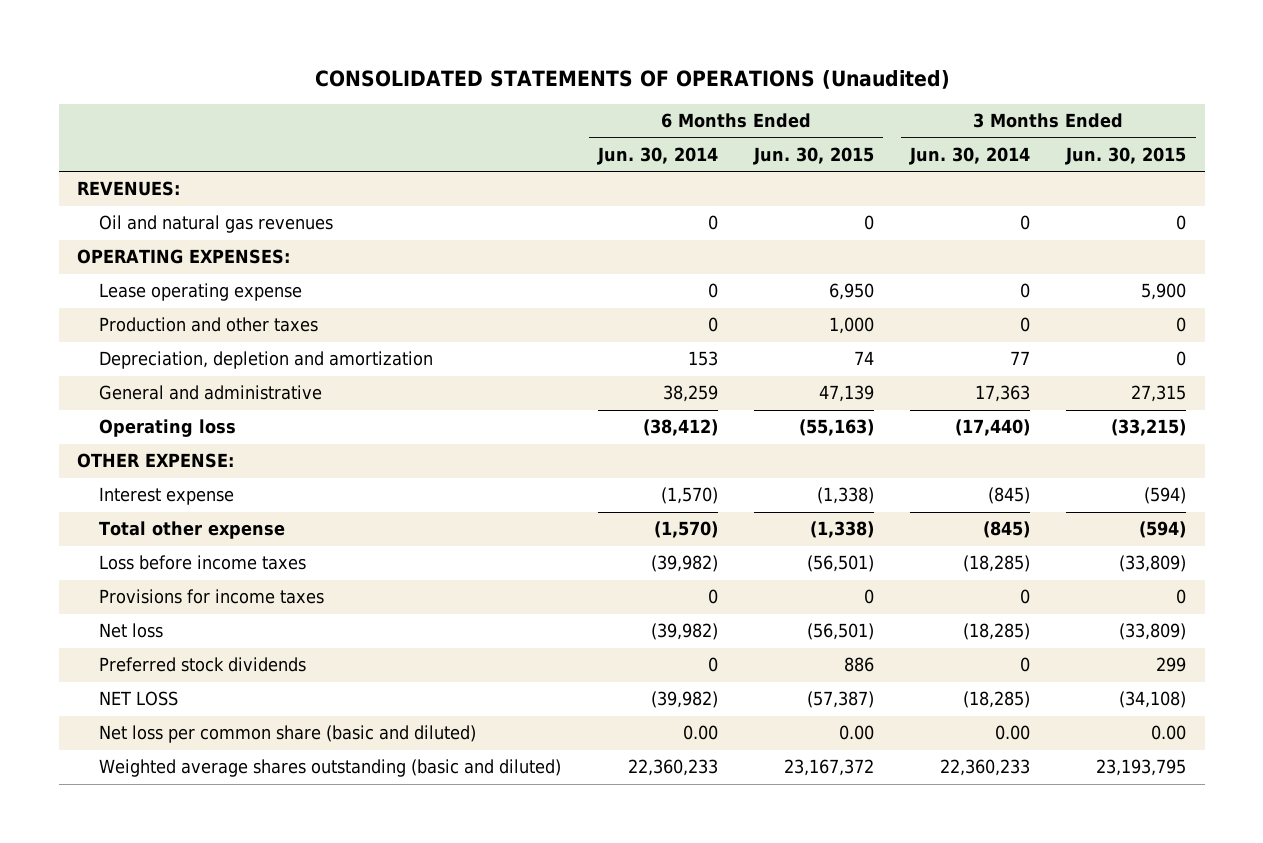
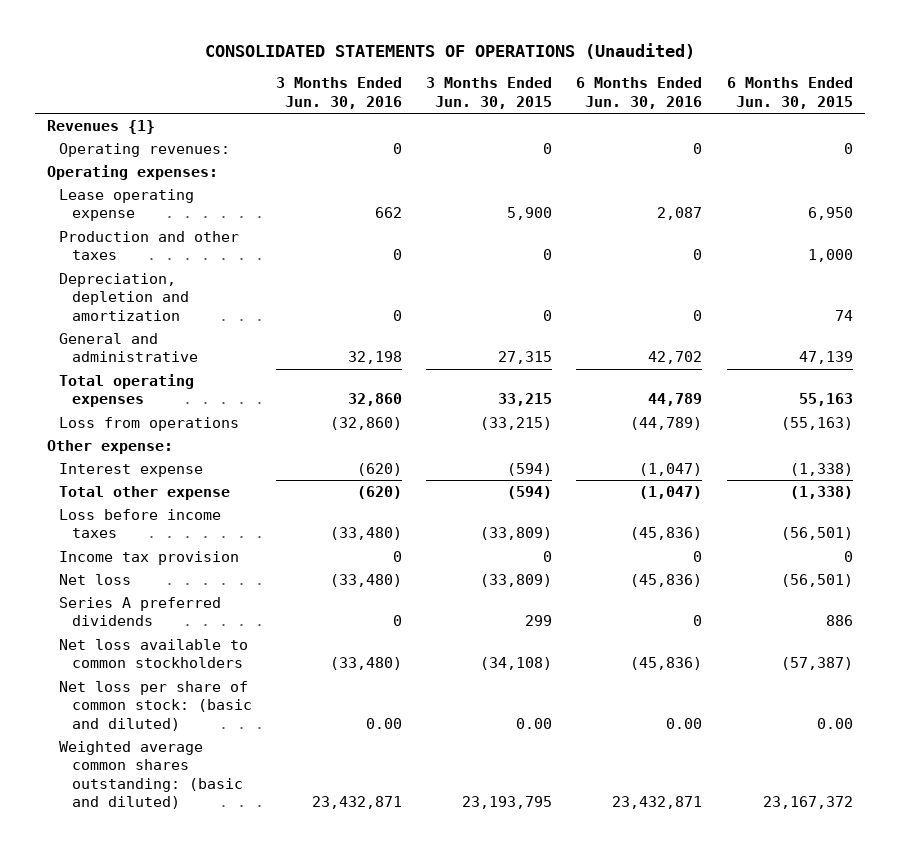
- | 6 Months Ended Jun. 30, 2014 | 6 Months Ended Jun. 30, 2015 | 3 Months Ended Jun. 30, 2014 | 3 Months Ended Jun. 30, 2015
+ | 3 Months Ended Jun. 30, 2016 | 3 Months Ended Jun. 30, 2015 | 6 Months Ended Jun. 30, 2016 | 6 Months Ended Jun. 30, 2015
- REVENUES:
- Oil and natural gas revenues | 0 | 0 | 0 | 0
- OPERATING EXPENSES:
+ Revenues {1}
+ Operating revenues: | 0 | 0 | 0 | 0
+ Operating expenses:
- Operating loss | (38,412) | (55,163) | (17,440) | (33,215)
- OTHER EXPENSE:
+ Total operating expenses | 32,860 | 33,215 | 44,789 | 55,163
+ Loss from operations | (32,860) | (33,215) | (44,789) | (55,163)
+ Other expense:
- Provisions for income taxes | 0 | 0 | 0 | 0
+ Income tax provision | 0 | 0 | 0 | 0
- Preferred stock dividends | 0 | 886 | 0 | 299
- NET LOSS | (39,982) | (57,387) | (18,285) | (34,108)
- Net loss per common share (basic and diluted) | 0.00 | 0.00 | 0.00 | 0.00
- Weighted average shares outstanding (basic and diluted) | 22,360,233 | 23,167,372 | 22,360,233 | 23,193,795
+ Series A preferred dividends | 0 | 299 | 0 | 886
+ Net loss available to common stockholders | (33,480) | (34,108) | (45,836) | (57,387)
+ Net loss per share of common stock: (basic and diluted) | 0.00 | 0.00 | 0.00 | 0.00
+ Weighted average common shares outstanding: (basic and diluted) | 23,432,871 | 23,193,795 | 23,432,871 | 23,167,372

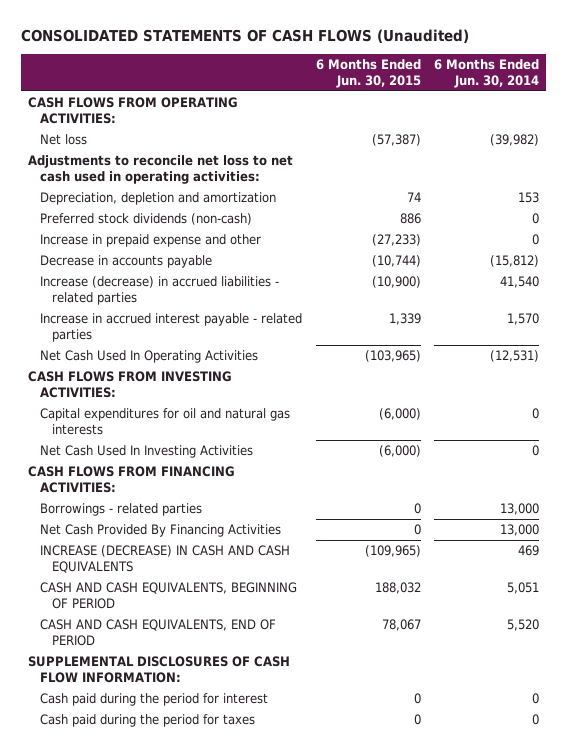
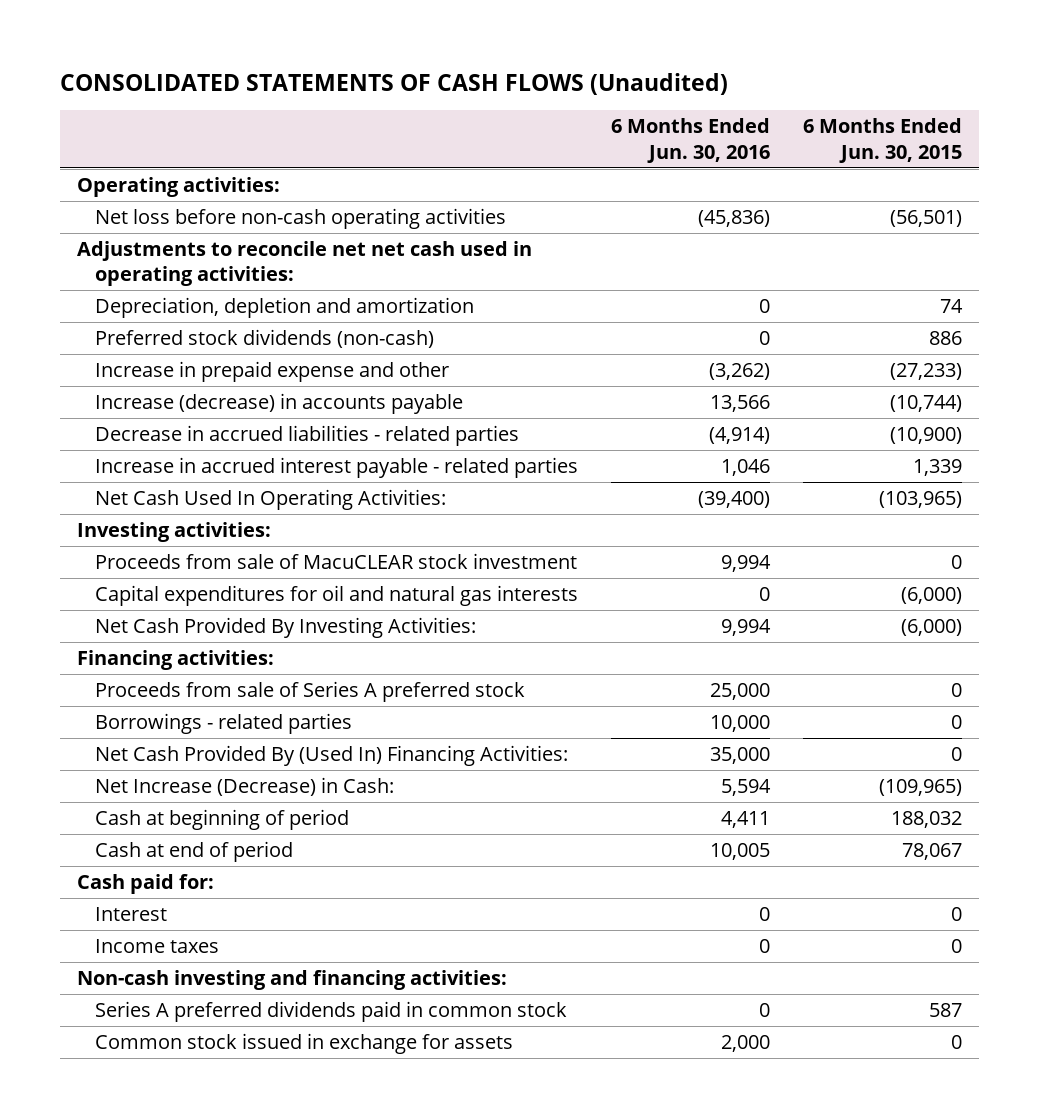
- | 6 Months Ended Jun. 30, 2015 | 6 Months Ended Jun. 30, 2014
+ | 6 Months Ended Jun. 30, 2016 | 6 Months Ended Jun. 30, 2015
- CASH FLOWS FROM OPERATING ACTIVITIES:
- Net loss | (57,387) | (39,982)
- Adjustments to reconcile net loss to net cash used in operating activities:
+ Operating activities:
+ Net loss before non-cash operating activities | (45,836) | (56,501)
+ Adjustments to reconcile net net cash used in operating activities:
- Decrease in accounts payable | (10,744) | (15,812)
- Increase (decrease) in accrued liabilities - related parties | (10,900) | 41,540
+ Increase (decrease) in accounts payable | 13,566 | (10,744)
+ Decrease in accrued liabilities - related parties | (4,914) | (10,900)
- Net Cash Used In Operating Activities | (103,965) | (12,531)
- CASH FLOWS FROM INVESTING ACTIVITIES:
+ Net Cash Used In Operating Activities: | (39,400) | (103,965)
+ Investing activities:
+ Proceeds from sale of MacuCLEAR stock investment | 9,994 | 0
- Net Cash Used In Investing Activities | (6,000) | 0
- CASH FLOWS FROM FINANCING ACTIVITIES:
+ Net Cash Provided By Investing Activities: | 9,994 | (6,000)
+ Financing activities:
+ Proceeds from sale of Series A preferred stock | 25,000 | 0
- Net Cash Provided By Financing Activities | 0 | 13,000
- INCREASE (DECREASE) IN CASH AND CASH EQUIVALENTS | (109,965) | 469
- CASH AND CASH EQUIVALENTS, BEGINNING OF PERIOD | 188,032 | 5,051
- CASH AND CASH EQUIVALENTS, END OF PERIOD | 78,067 | 5,520
- SUPPLEMENTAL DISCLOSURES OF CASH FLOW INFORMATION:
- Cash paid during the period for interest | 0 | 0
- Cash paid during the period for taxes | 0 | 0
+ Net Cash Provided By (Used In) Financing Activities: | 35,000 | 0
+ Net Increase (Decrease) in Cash: | 5,594 | (109,965)
+ Cash at beginning of period | 4,411 | 188,032
+ Cash at end of period | 10,005 | 78,067
+ Cash paid for:
+ Interest | 0 | 0
+ Income taxes | 0 | 0
+ Non-cash investing and financing activities:
+ Series A preferred dividends paid in common stock | 0 | 587
+ Common stock issued in exchange for assets | 2,000 | 0

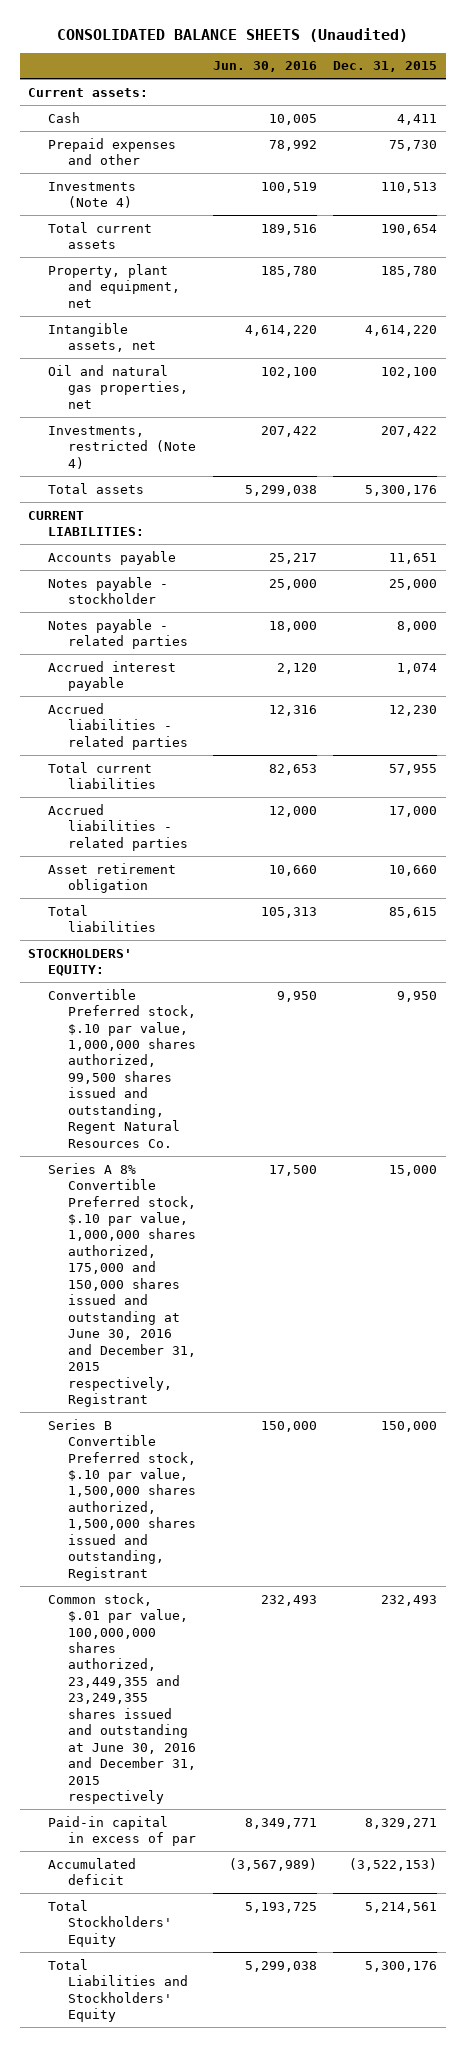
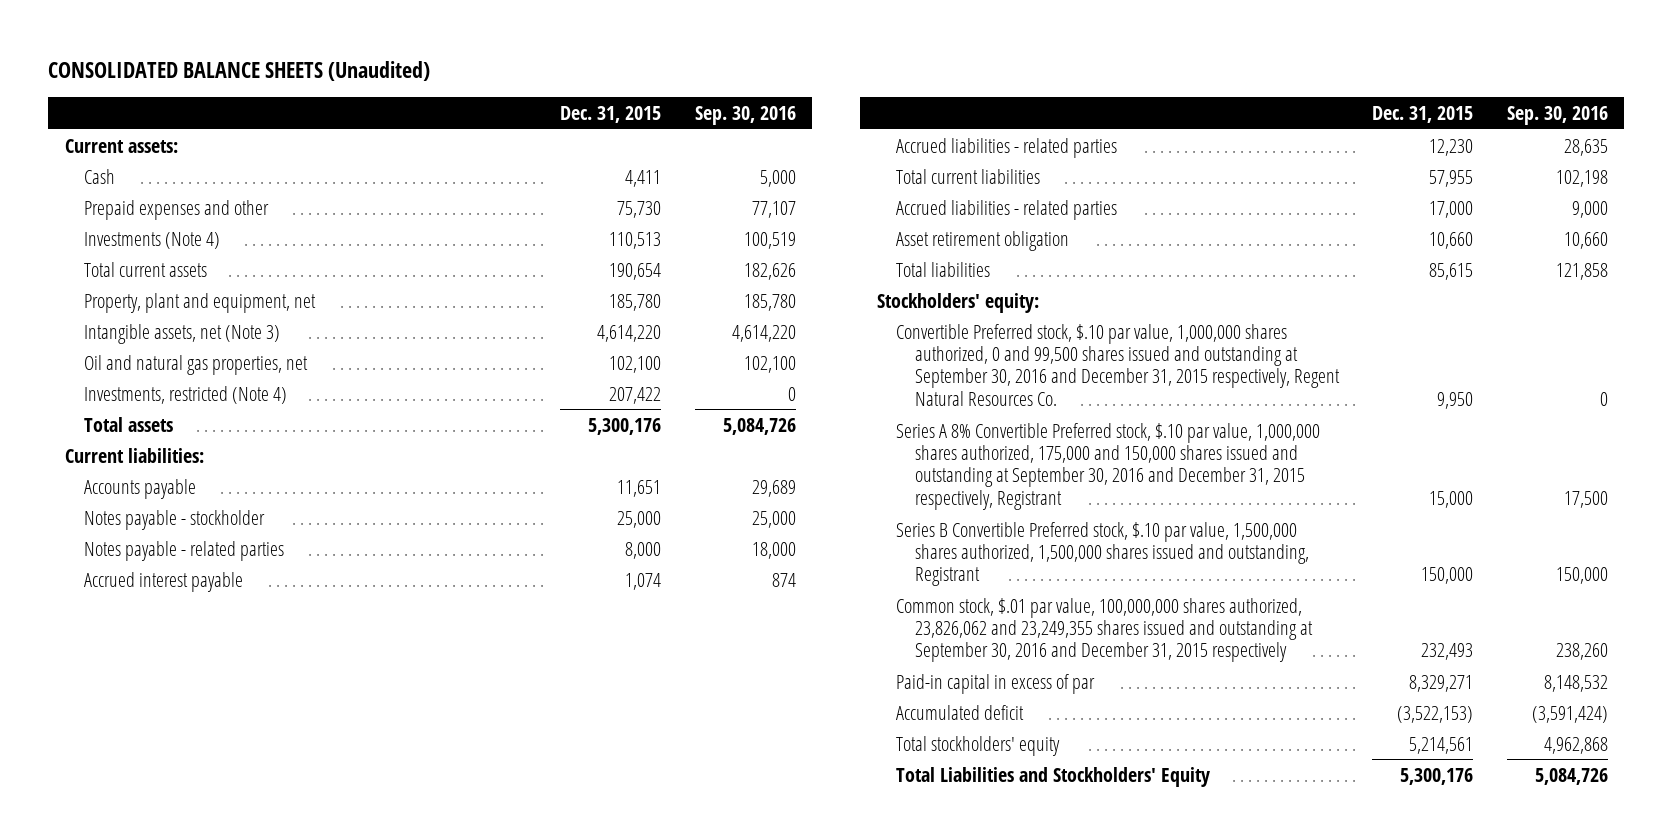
- | Jun. 30, 2016 | Dec. 31, 2015
+ | Dec. 31, 2015 | Sep. 30, 2016
- Intangible assets, net | 4,614,220 | 4,614,220
+ Intangible assets, net (Note 3) | 4,614,220 | 4,614,220
- CURRENT LIABILITIES:
+ Current liabilities:
- STOCKHOLDERS' EQUITY:
- Convertible Preferred stock, $.10 par value, 1,000,000 shares authorized, 99,500 shares issued and outstanding, Regent Natural Resources Co. | 9,950 | 9,950
- Series A 8% Convertible Preferred stock, $.10 par value, 1,000,000 shares authorized, 175,000 and 150,000 shares issued and outstanding at June 30, 2016 and December 31, 2015 respectively, Registrant | 17,500 | 15,000
+ Stockholders' equity:
+ Convertible Preferred stock, $.10 par value, 1,000,000 shares authorized, 0 and 99,500 shares issued and outstanding at September 30, 2016 and December 31, 2015 respectively, Regent Natural Resources Co. | 9,950 | 0
+ Series A 8% Convertible Preferred stock, $.10 par value, 1,000,000 shares authorized, 175,000 and 150,000 shares issued and outstanding at September 30, 2016 and December 31, 2015 respectively, Registrant | 15,000 | 17,500
- Common stock, $.01 par value, 100,000,000 shares authorized, 23,449,355 and 23,249,355 shares issued and outstanding at June 30, 2016 and December 31, 2015 respectively | 232,493 | 232,493
+ Common stock, $.01 par value, 100,000,000 shares authorized, 23,826,062 and 23,249,355 shares issued and outstanding at September 30, 2016 and December 31, 2015 respectively | 232,493 | 238,260
- Total Stockholders' Equity | 5,193,725 | 5,214,561
+ Total stockholders' equity | 5,214,561 | 4,962,868

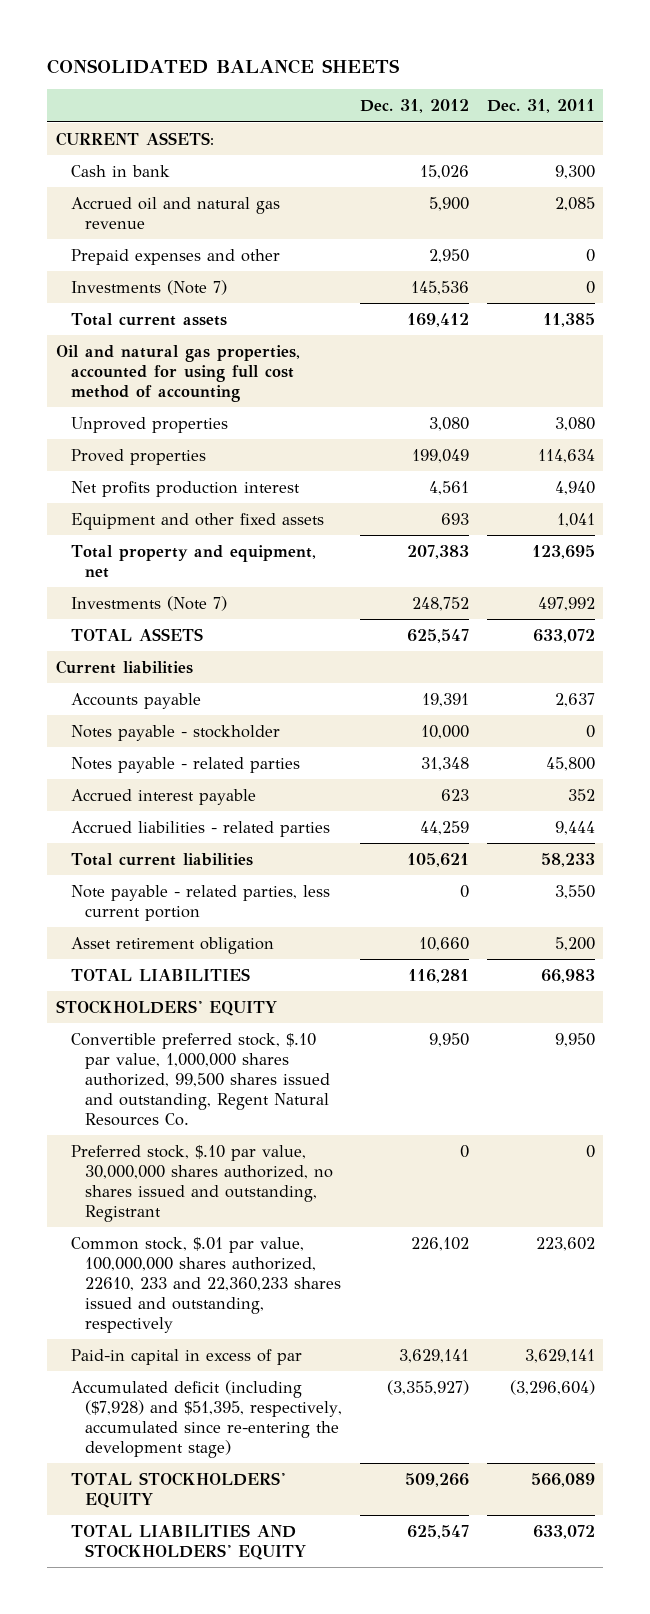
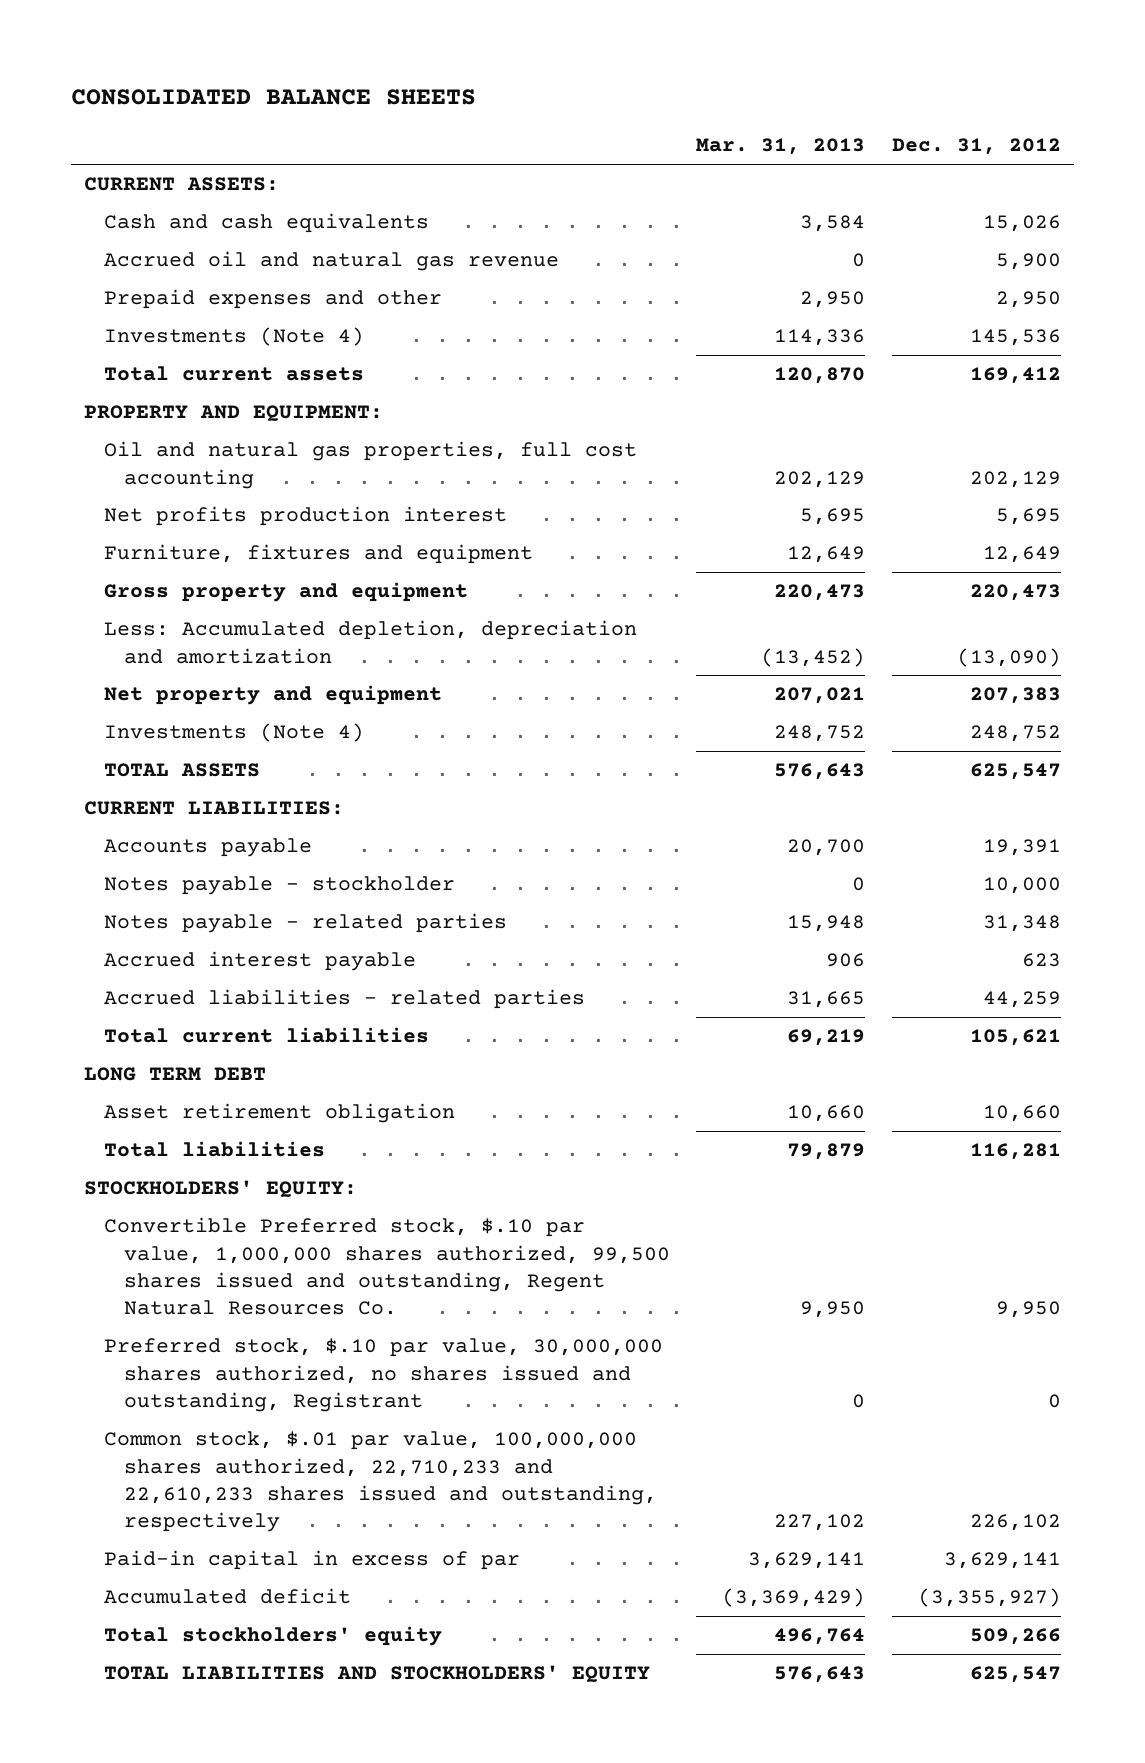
- | Dec. 31, 2012 | Dec. 31, 2011
+ | Mar. 31, 2013 | Dec. 31, 2012
- Cash in bank | 15,026 | 9,300
+ Cash and cash equivalents | 3,584 | 15,026
- Investments (Note 7) | 145,536 | 0
+ Investments (Note 4) | 114,336 | 145,536
- Oil and natural gas properties, accounted for using full cost method of accounting
- Unproved properties | 3,080 | 3,080
- Proved properties | 199,049 | 114,634
- Net profits production interest | 4,561 | 4,940
- Equipment and other fixed assets | 693 | 1,041
- Total property and equipment, net | 207,383 | 123,695
- Investments (Note 7) | 248,752 | 497,992
+ PROPERTY AND EQUIPMENT:
+ Oil and natural gas properties, full cost accounting | 202,129 | 202,129
+ Net profits production interest | 5,695 | 5,695
+ Furniture, fixtures and equipment | 12,649 | 12,649
+ Gross property and equipment | 220,473 | 220,473
+ Less: Accumulated depletion, depreciation and amortization | (13,452) | (13,090)
+ Net property and equipment | 207,021 | 207,383
+ Investments (Note 4) | 248,752 | 248,752
- Current liabilities
+ CURRENT LIABILITIES:
- Note payable - related parties, less current portion | 0 | 3,550
+ LONG TERM DEBT
- TOTAL LIABILITIES | 116,281 | 66,983
- STOCKHOLDERS' EQUITY
- Convertible preferred stock, $.10 par value, 1,000,000 shares authorized, 99,500 shares issued and outstanding, Regent Natural Resources Co. | 9,950 | 9,950
+ Total liabilities | 79,879 | 116,281
+ STOCKHOLDERS' EQUITY:
+ Convertible Preferred stock, $.10 par value, 1,000,000 shares authorized, 99,500 shares issued and outstanding, Regent Natural Resources Co. | 9,950 | 9,950
- Common stock, $.01 par value, 100,000,000 shares authorized, 22610, 233 and 22,360,233 shares issued and outstanding, respectively | 226,102 | 223,602
+ Common stock, $.01 par value, 100,000,000 shares authorized, 22,710,233 and 22,610,233 shares issued and outstanding, respectively | 227,102 | 226,102
- Accumulated deficit (including ($7,928) and $51,395, respectively, accumulated since re-entering the development stage) | (3,355,927) | (3,296,604)
- TOTAL STOCKHOLDERS' EQUITY | 509,266 | 566,089
+ Accumulated deficit | (3,369,429) | (3,355,927)
+ Total stockholders' equity | 496,764 | 509,266

